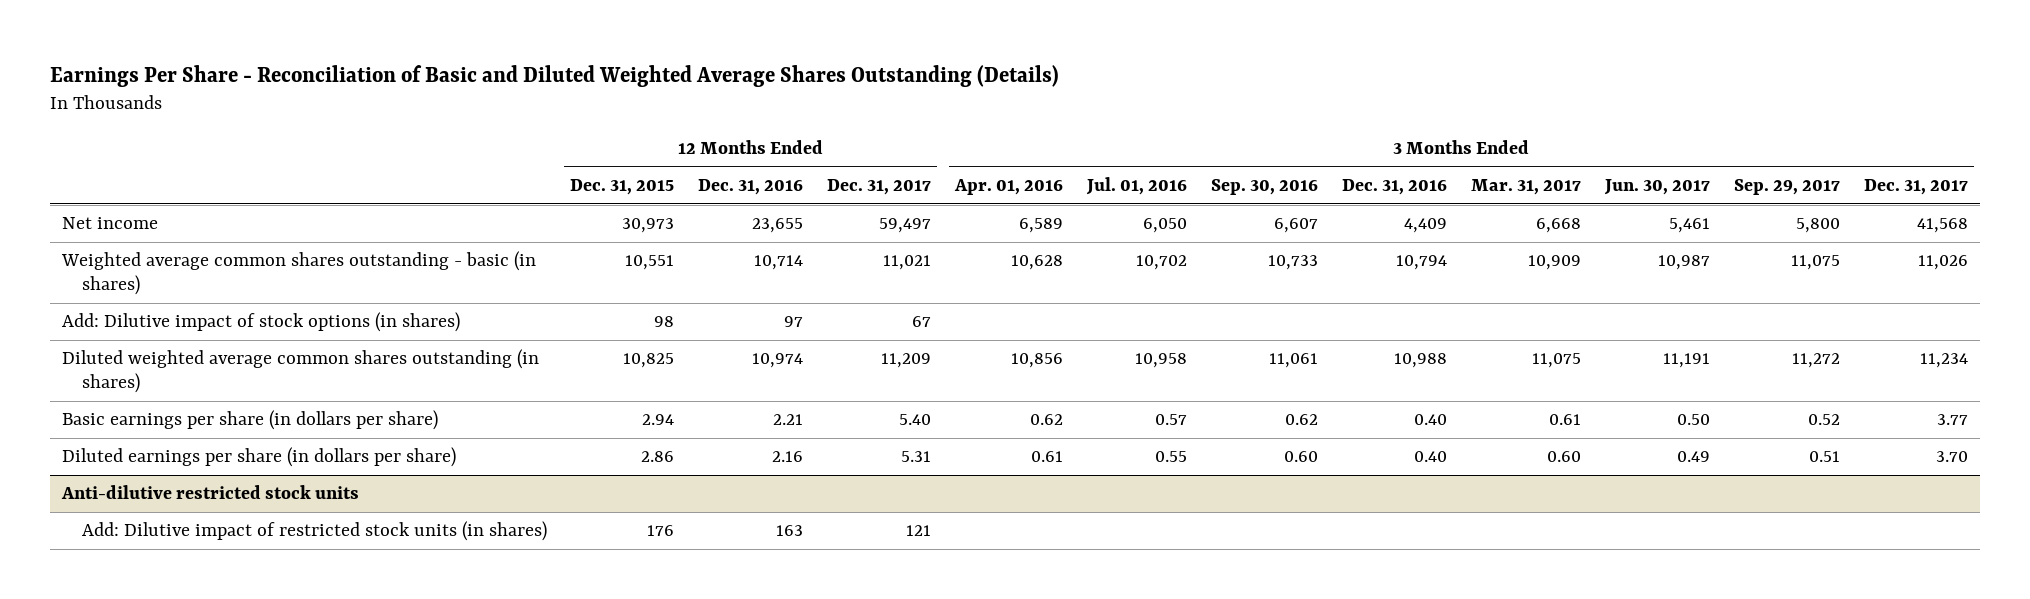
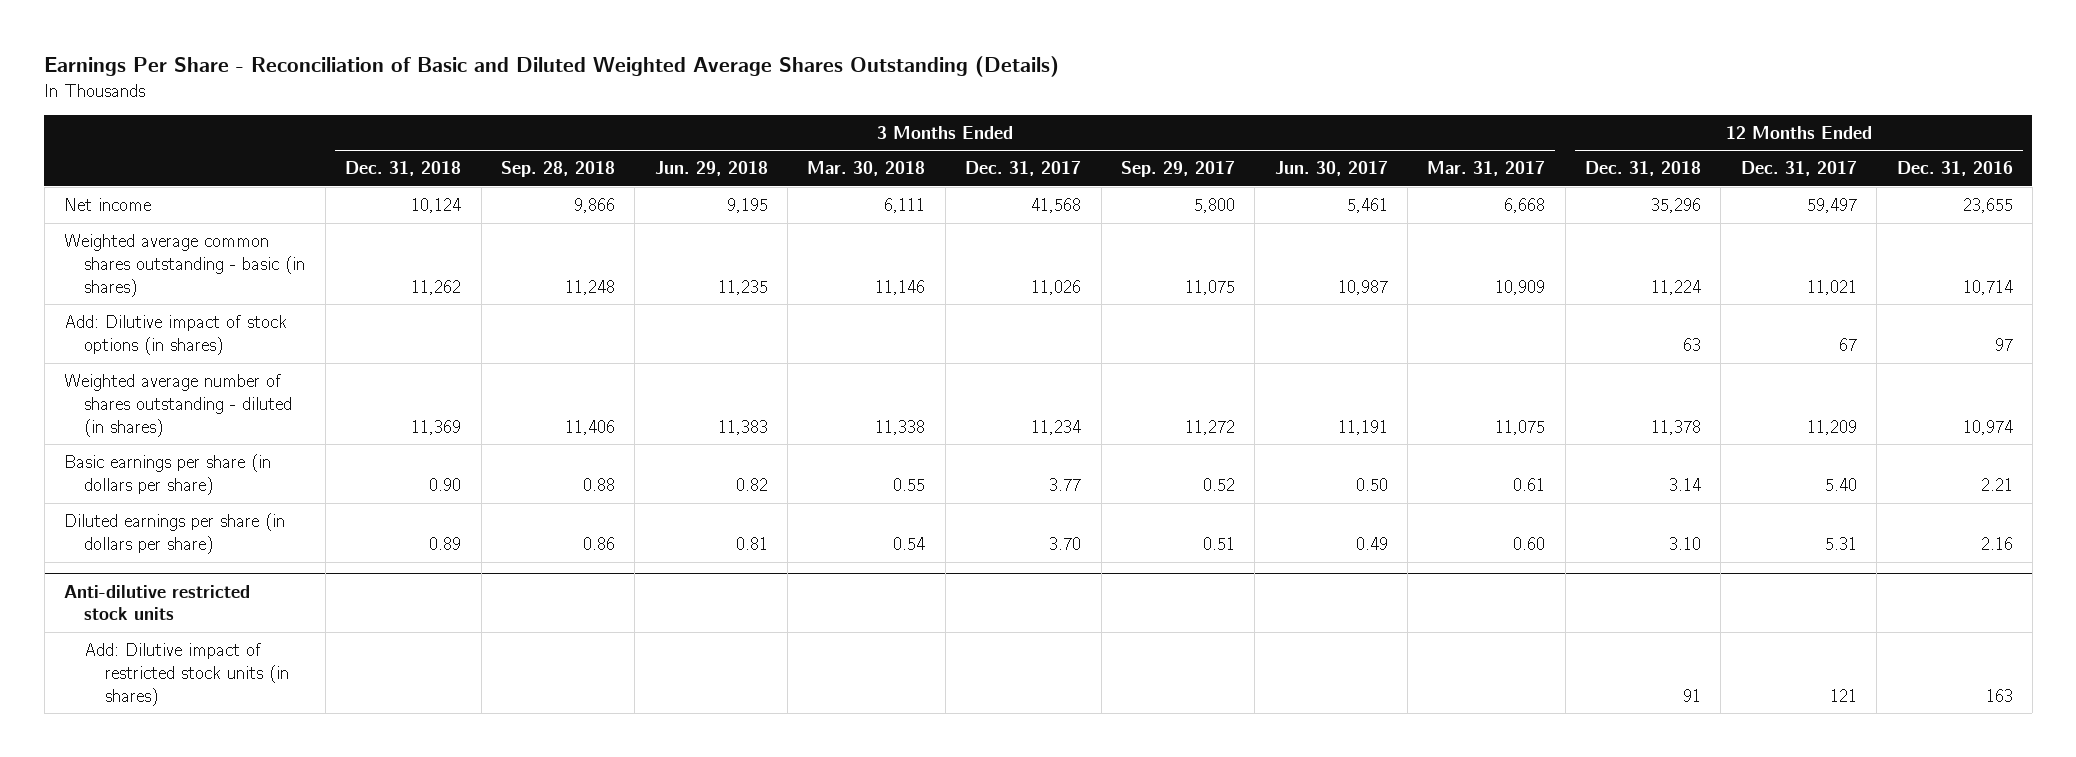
- | 12 Months Ended Dec. 31, 2015 | 12 Months Ended Dec. 31, 2016 | 12 Months Ended Dec. 31, 2017 | 3 Months Ended Apr. 01, 2016 | 3 Months Ended Jul. 01, 2016 | 3 Months Ended Sep. 30, 2016 | 3 Months Ended Dec. 31, 2016 | 3 Months Ended Mar. 31, 2017 | 3 Months Ended Jun. 30, 2017 | 3 Months Ended Sep. 29, 2017 | 3 Months Ended Dec. 31, 2017
+ | 3 Months Ended Dec. 31, 2018 | 3 Months Ended Sep. 28, 2018 | 3 Months Ended Jun. 29, 2018 | 3 Months Ended Mar. 30, 2018 | 3 Months Ended Dec. 31, 2017 | 3 Months Ended Sep. 29, 2017 | 3 Months Ended Jun. 30, 2017 | 3 Months Ended Mar. 31, 2017 | 12 Months Ended Dec. 31, 2018 | 12 Months Ended Dec. 31, 2017 | 12 Months Ended Dec. 31, 2016
- Diluted weighted average common shares outstanding (in shares) | 10,825 | 10,974 | 11,209 | 10,856 | 10,958 | 11,061 | 10,988 | 11,075 | 11,191 | 11,272 | 11,234
+ Weighted average number of shares outstanding - diluted (in shares) | 11,369 | 11,406 | 11,383 | 11,338 | 11,234 | 11,272 | 11,191 | 11,075 | 11,378 | 11,209 | 10,974

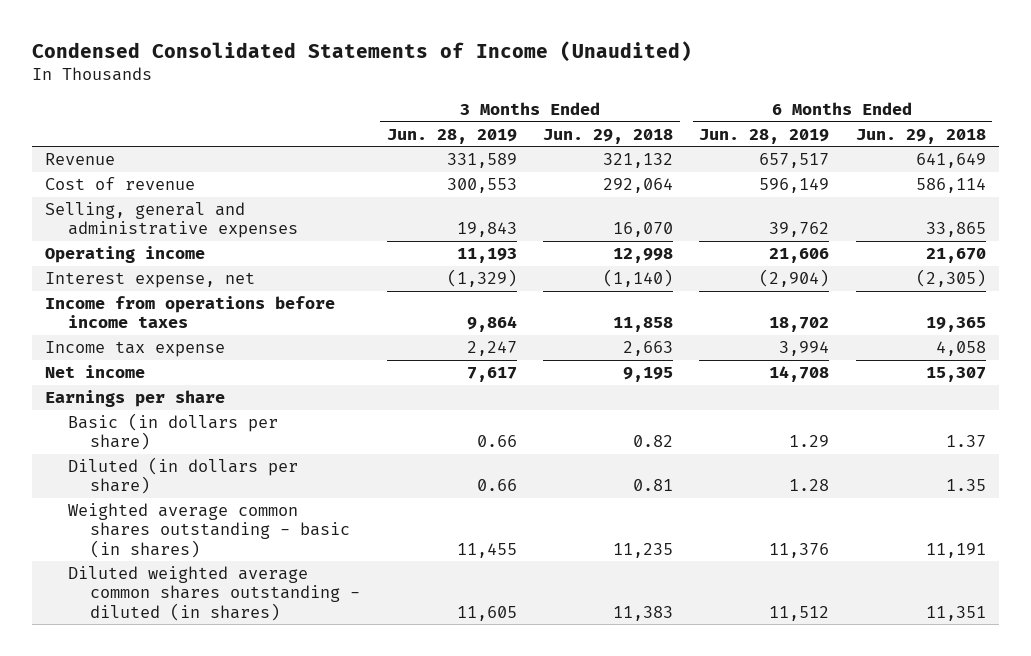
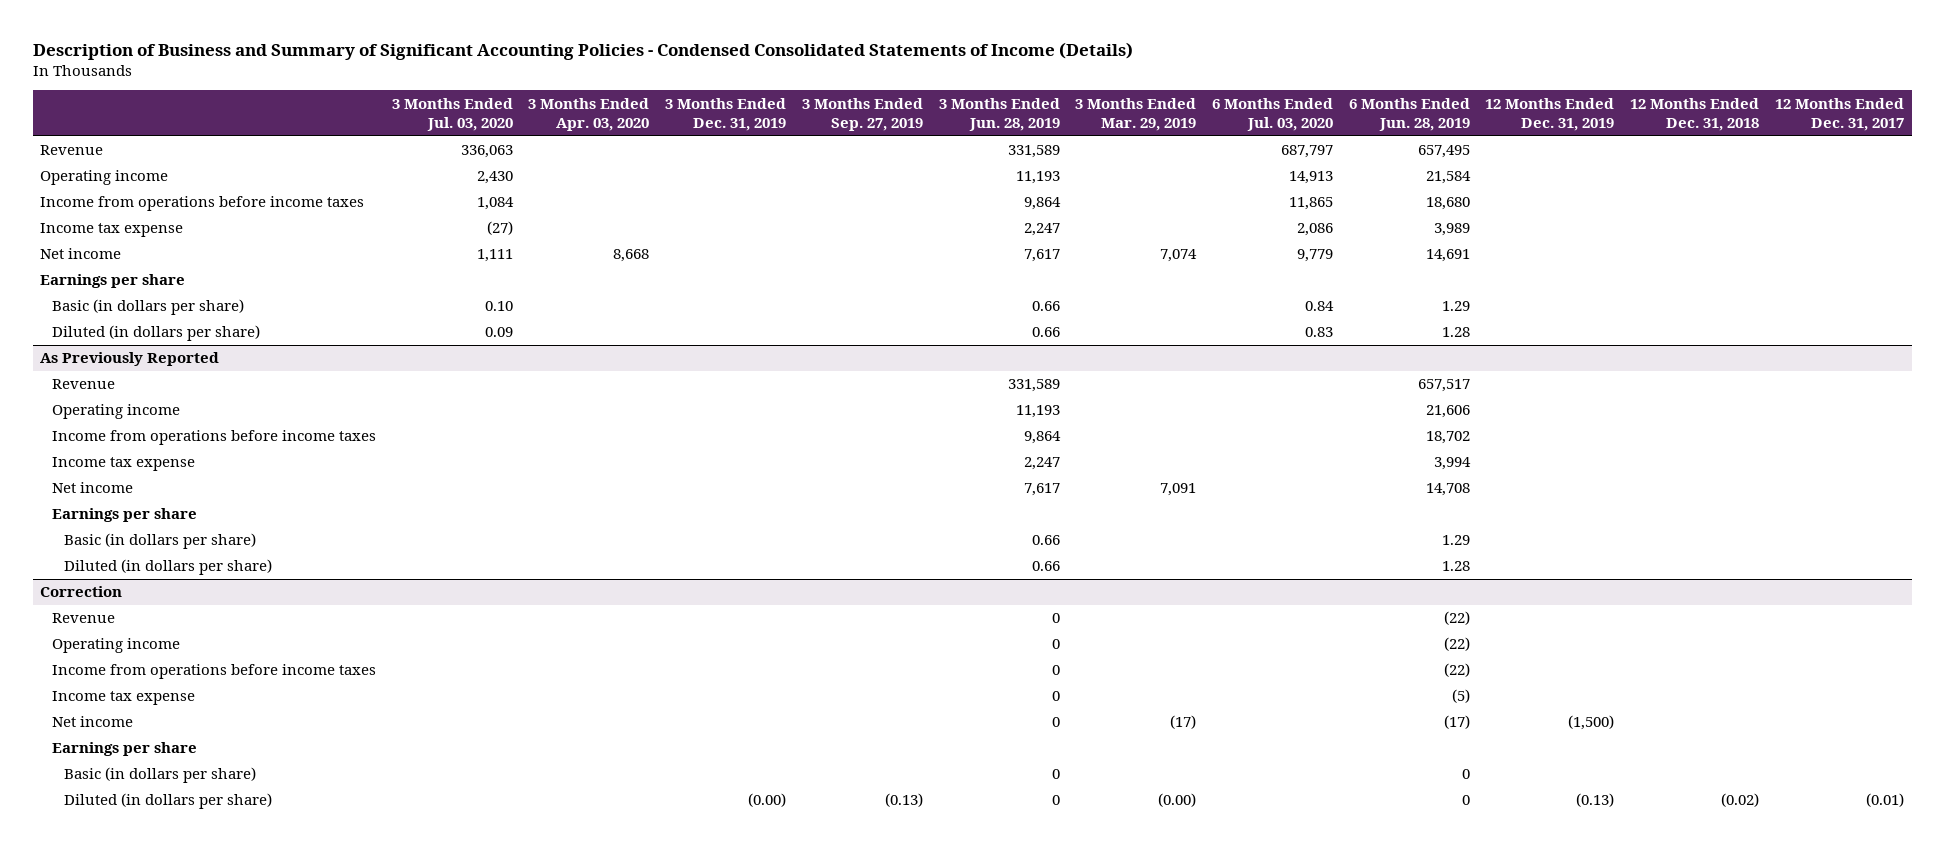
- Condensed Consolidated Statements of Income (Unaudited)
+ Description of Business and Summary of Significant Accounting Policies - Condensed Consolidated Statements of Income (Details)
- | 3 Months Ended Jun. 28, 2019 | 3 Months Ended Jun. 29, 2018 | 6 Months Ended Jun. 28, 2019 | 6 Months Ended Jun. 29, 2018
+ | 3 Months Ended Jul. 03, 2020 | 3 Months Ended Apr. 03, 2020 | 3 Months Ended Dec. 31, 2019 | 3 Months Ended Sep. 27, 2019 | 3 Months Ended Jun. 28, 2019 | 3 Months Ended Mar. 29, 2019 | 6 Months Ended Jul. 03, 2020 | 6 Months Ended Jun. 28, 2019 | 12 Months Ended Dec. 31, 2019 | 12 Months Ended Dec. 31, 2018 | 12 Months Ended Dec. 31, 2017
+ Revenue | 336,063 | | | | 331,589 | | 687,797 | 657,495 | | |
+ Operating income | 2,430 | | | | 11,193 | | 14,913 | 21,584 | | |
+ Income from operations before income taxes | 1,084 | | | | 9,864 | | 11,865 | 18,680 | | |
+ Income tax expense | (27) | | | | 2,247 | | 2,086 | 3,989 | | |
+ Net income | 1,111 | 8,668 | | | 7,617 | 7,074 | 9,779 | 14,691 | | |
+ Earnings per share
+ Basic (in dollars per share) | 0.10 | | | | 0.66 | | 0.84 | 1.29 | | |
+ Diluted (in dollars per share) | 0.09 | | | | 0.66 | | 0.83 | 1.28 | | |
+ As Previously Reported
- Cost of revenue | 300,553 | 292,064 | 596,149 | 586,114
- Selling, general and administrative expenses | 19,843 | 16,070 | 39,762 | 33,865
- Interest expense, net | (1,329) | (1,140) | (2,904) | (2,305)
- Weighted average common shares outstanding - basic (in shares) | 11,455 | 11,235 | 11,376 | 11,191
- Diluted weighted average common shares outstanding - diluted (in shares) | 11,605 | 11,383 | 11,512 | 11,351
+ Correction
+ Revenue | | | | | 0 | | | (22) | | |
+ Operating income | | | | | 0 | | | (22) | | |
+ Income from operations before income taxes | | | | | 0 | | | (22) | | |
+ Income tax expense | | | | | 0 | | | (5) | | |
+ Net income | | | | | 0 | (17) | | (17) | (1,500) | |
+ Earnings per share
+ Basic (in dollars per share) | | | | | 0 | | | 0 | | |
+ Diluted (in dollars per share) | | | (0.00) | (0.13) | 0 | (0.00) | | 0 | (0.13) | (0.02) | (0.01)

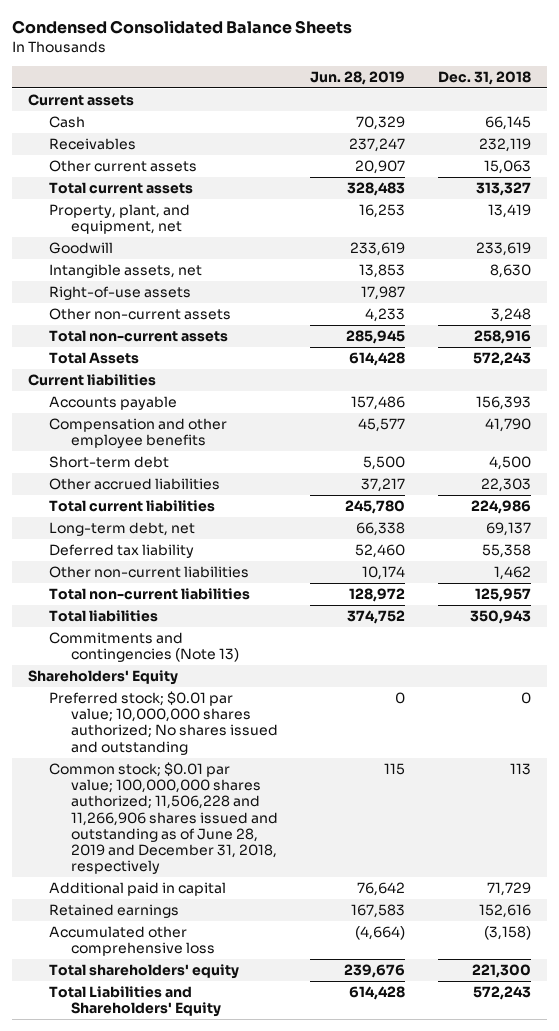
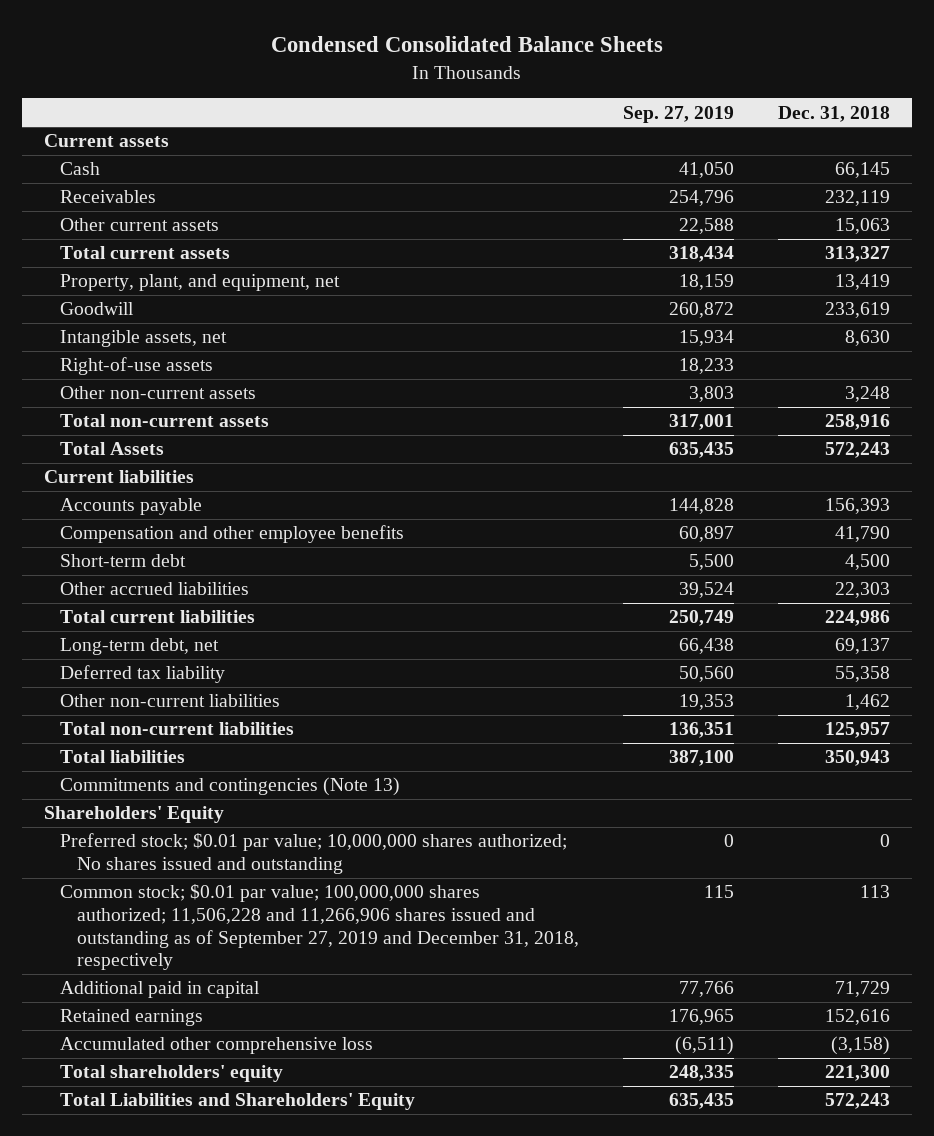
- | Jun. 28, 2019 | Dec. 31, 2018
+ | Sep. 27, 2019 | Dec. 31, 2018
- Common stock; $0.01 par value; 100,000,000 shares authorized; 11,506,228 and 11,266,906 shares issued and outstanding as of June 28, 2019 and December 31, 2018, respectively | 115 | 113
+ Common stock; $0.01 par value; 100,000,000 shares authorized; 11,506,228 and 11,266,906 shares issued and outstanding as of September 27, 2019 and December 31, 2018, respectively | 115 | 113

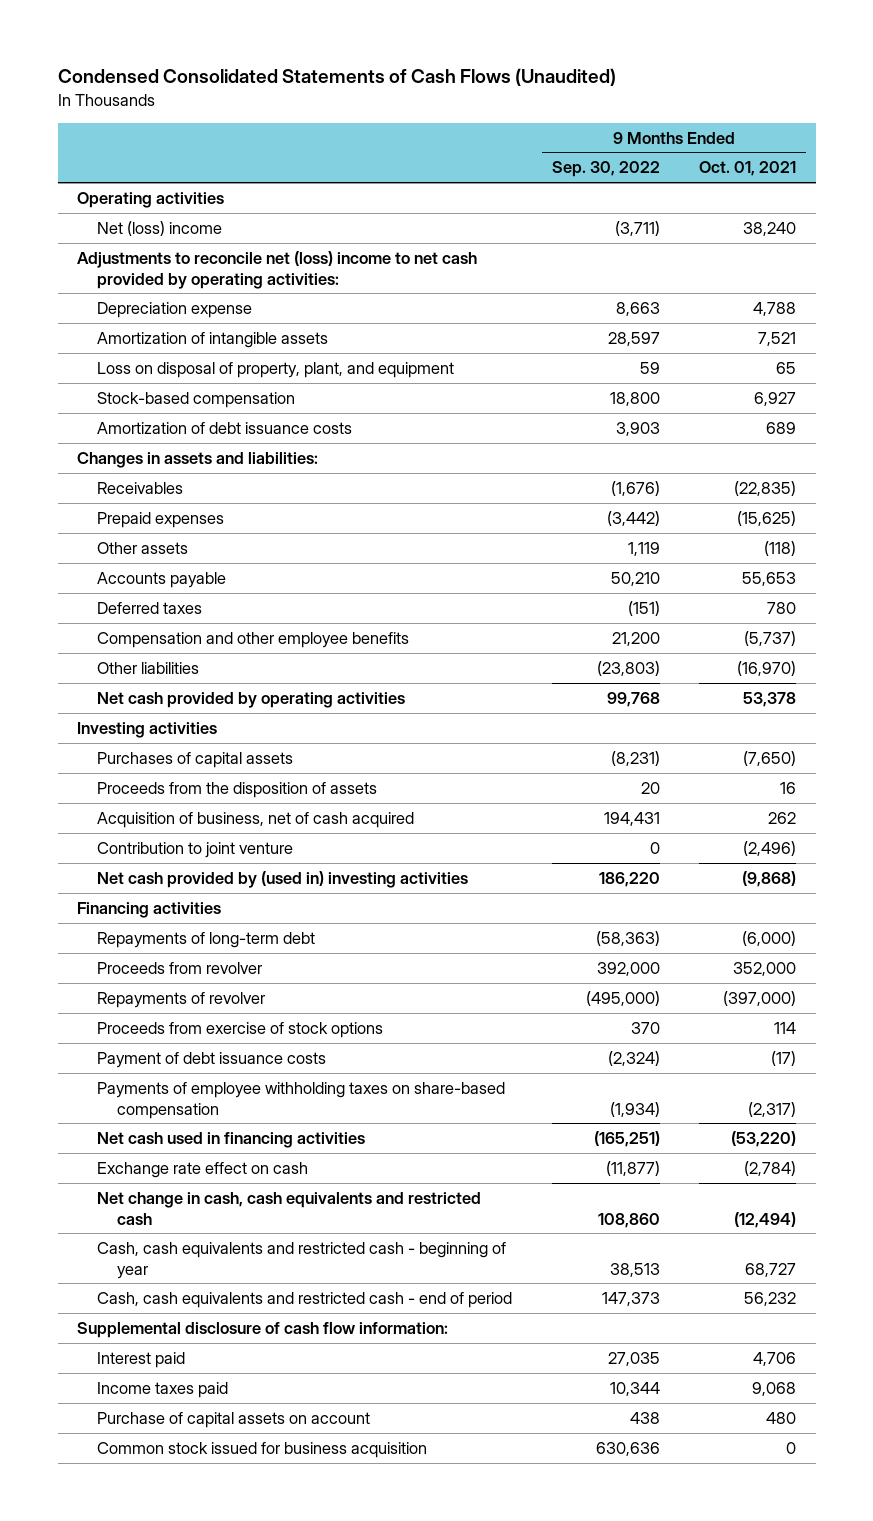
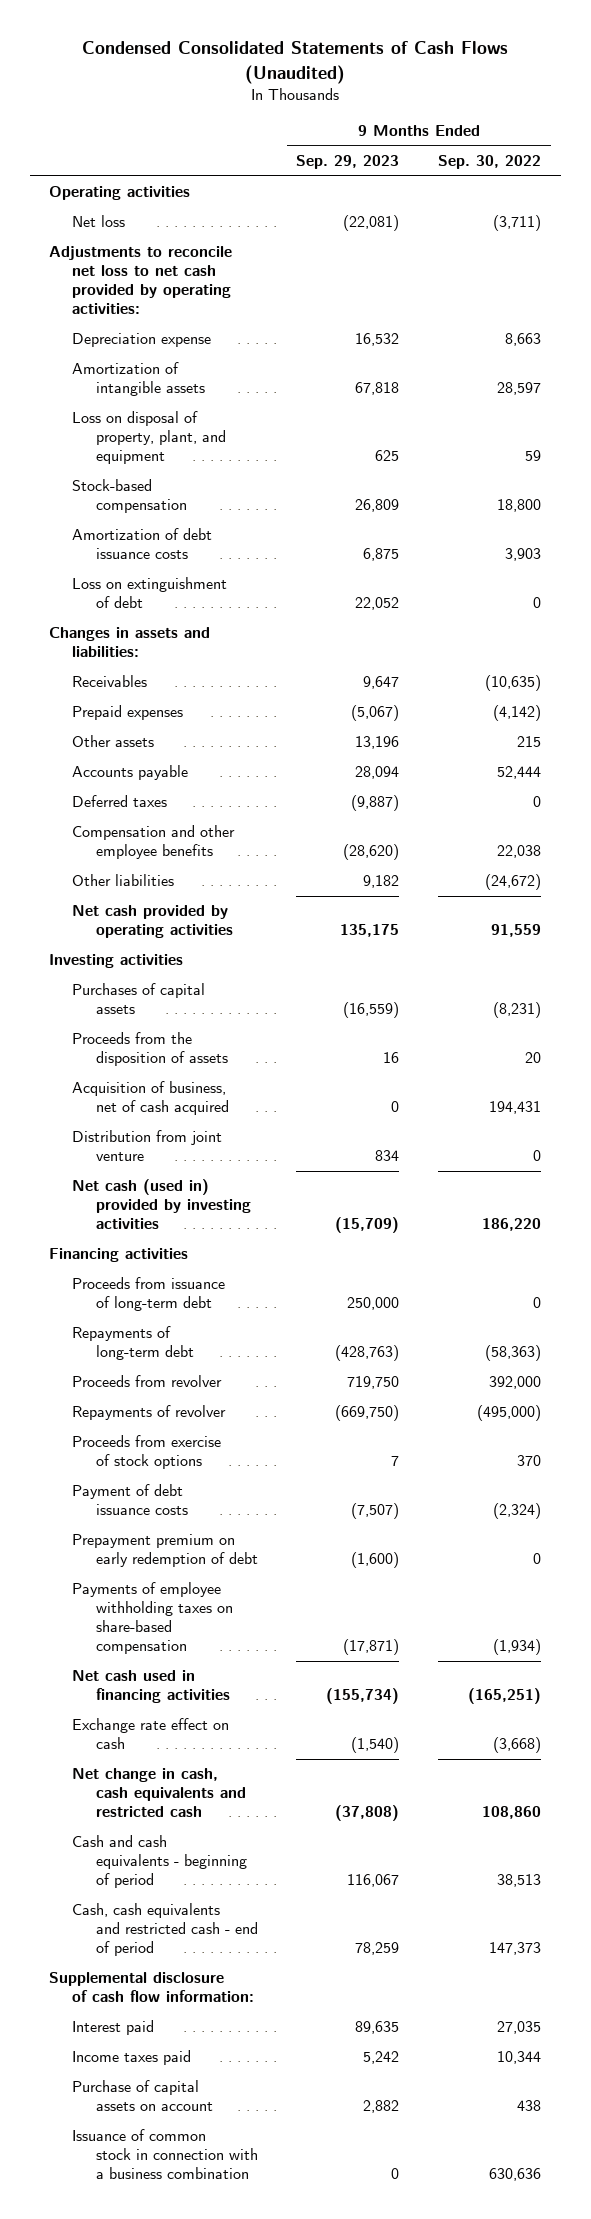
- | 9 Months Ended Sep. 30, 2022 | 9 Months Ended Oct. 01, 2021
+ | 9 Months Ended Sep. 29, 2023 | 9 Months Ended Sep. 30, 2022
- Net (loss) income | (3,711) | 38,240
- Adjustments to reconcile net (loss) income to net cash provided by operating activities:
+ Net loss | (22,081) | (3,711)
+ Adjustments to reconcile net loss to net cash provided by operating activities:
+ Loss on extinguishment of debt | 22,052 | 0
- Receivables | (1,676) | (22,835)
- Prepaid expenses | (3,442) | (15,625)
- Other assets | 1,119 | (118)
- Accounts payable | 50,210 | 55,653
- Deferred taxes | (151) | 780
- Compensation and other employee benefits | 21,200 | (5,737)
- Other liabilities | (23,803) | (16,970)
- Net cash provided by operating activities | 99,768 | 53,378
+ Receivables | 9,647 | (10,635)
+ Prepaid expenses | (5,067) | (4,142)
+ Other assets | 13,196 | 215
+ Accounts payable | 28,094 | 52,444
+ Deferred taxes | (9,887) | 0
+ Compensation and other employee benefits | (28,620) | 22,038
+ Other liabilities | 9,182 | (24,672)
+ Net cash provided by operating activities | 135,175 | 91,559
- Contribution to joint venture | 0 | (2,496)
- Net cash provided by (used in) investing activities | 186,220 | (9,868)
+ Distribution from joint venture | 834 | 0
+ Net cash (used in) provided by investing activities | (15,709) | 186,220
+ Proceeds from issuance of long-term debt | 250,000 | 0
+ Prepayment premium on early redemption of debt | (1,600) | 0
- Exchange rate effect on cash | (11,877) | (2,784)
+ Exchange rate effect on cash | (1,540) | (3,668)
- Cash, cash equivalents and restricted cash - beginning of year | 38,513 | 68,727
+ Cash and cash equivalents - beginning of period | 116,067 | 38,513
- Common stock issued for business acquisition | 630,636 | 0
+ Issuance of common stock in connection with a business combination | 0 | 630,636

